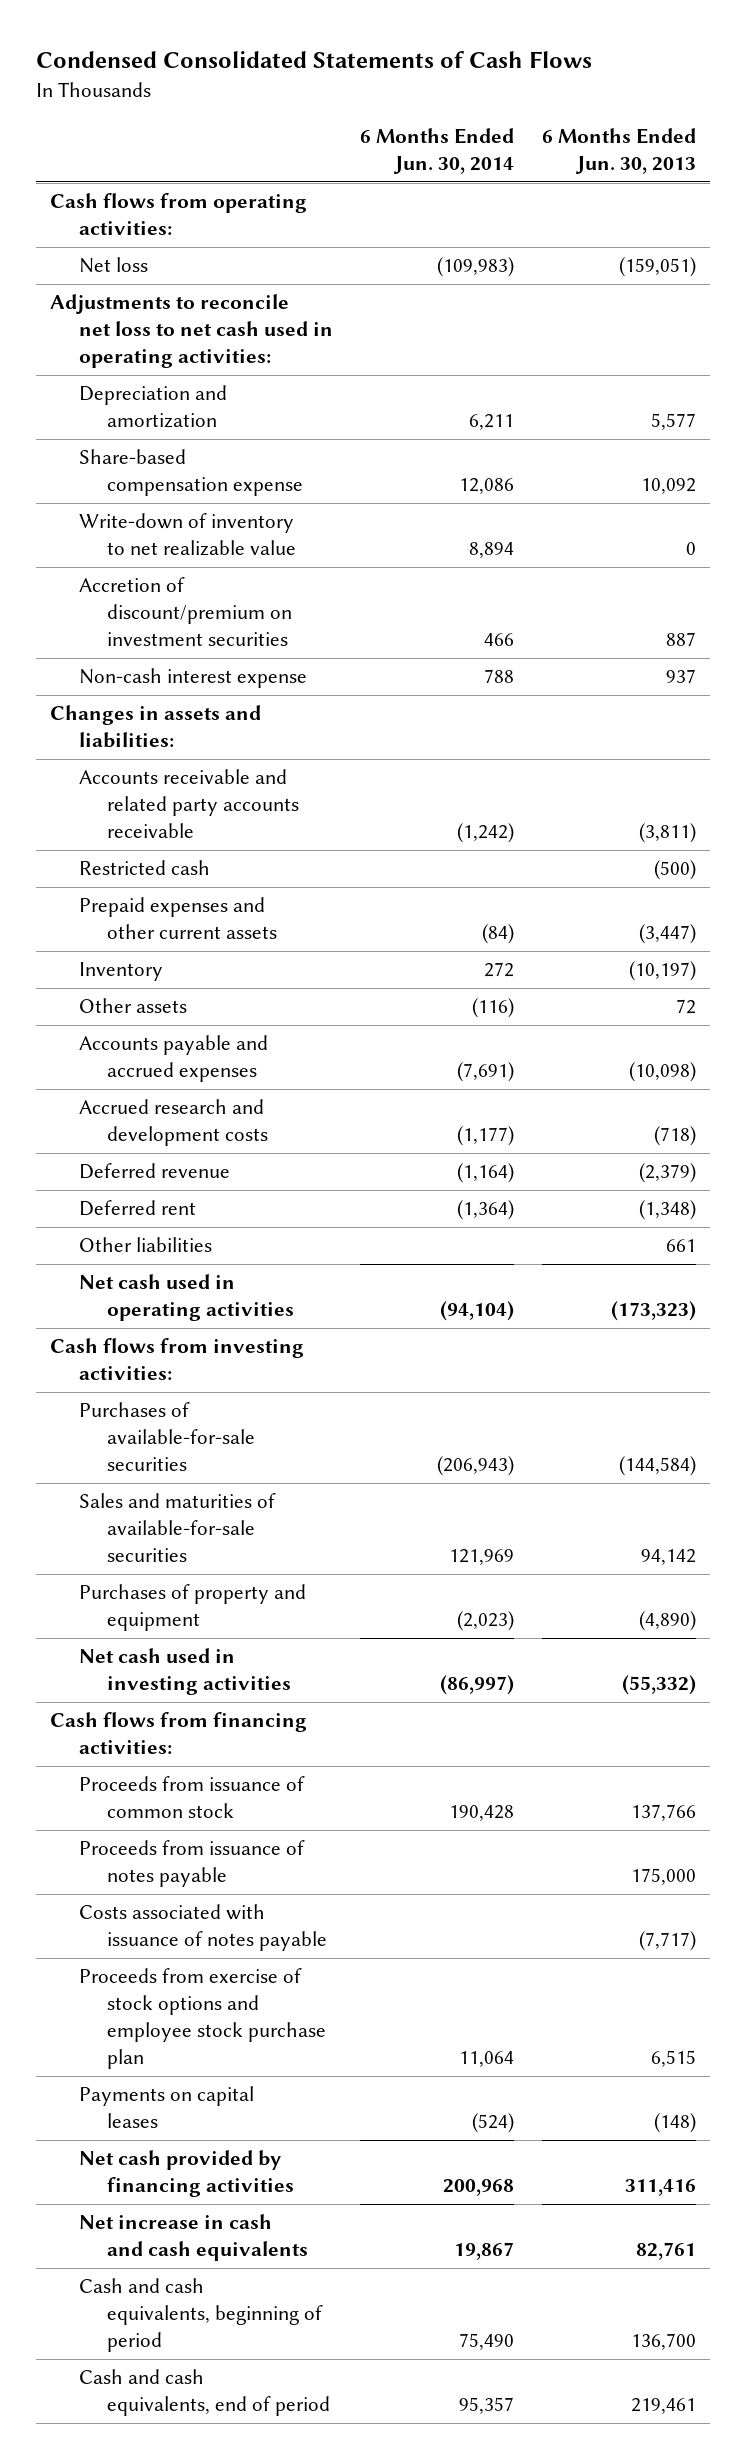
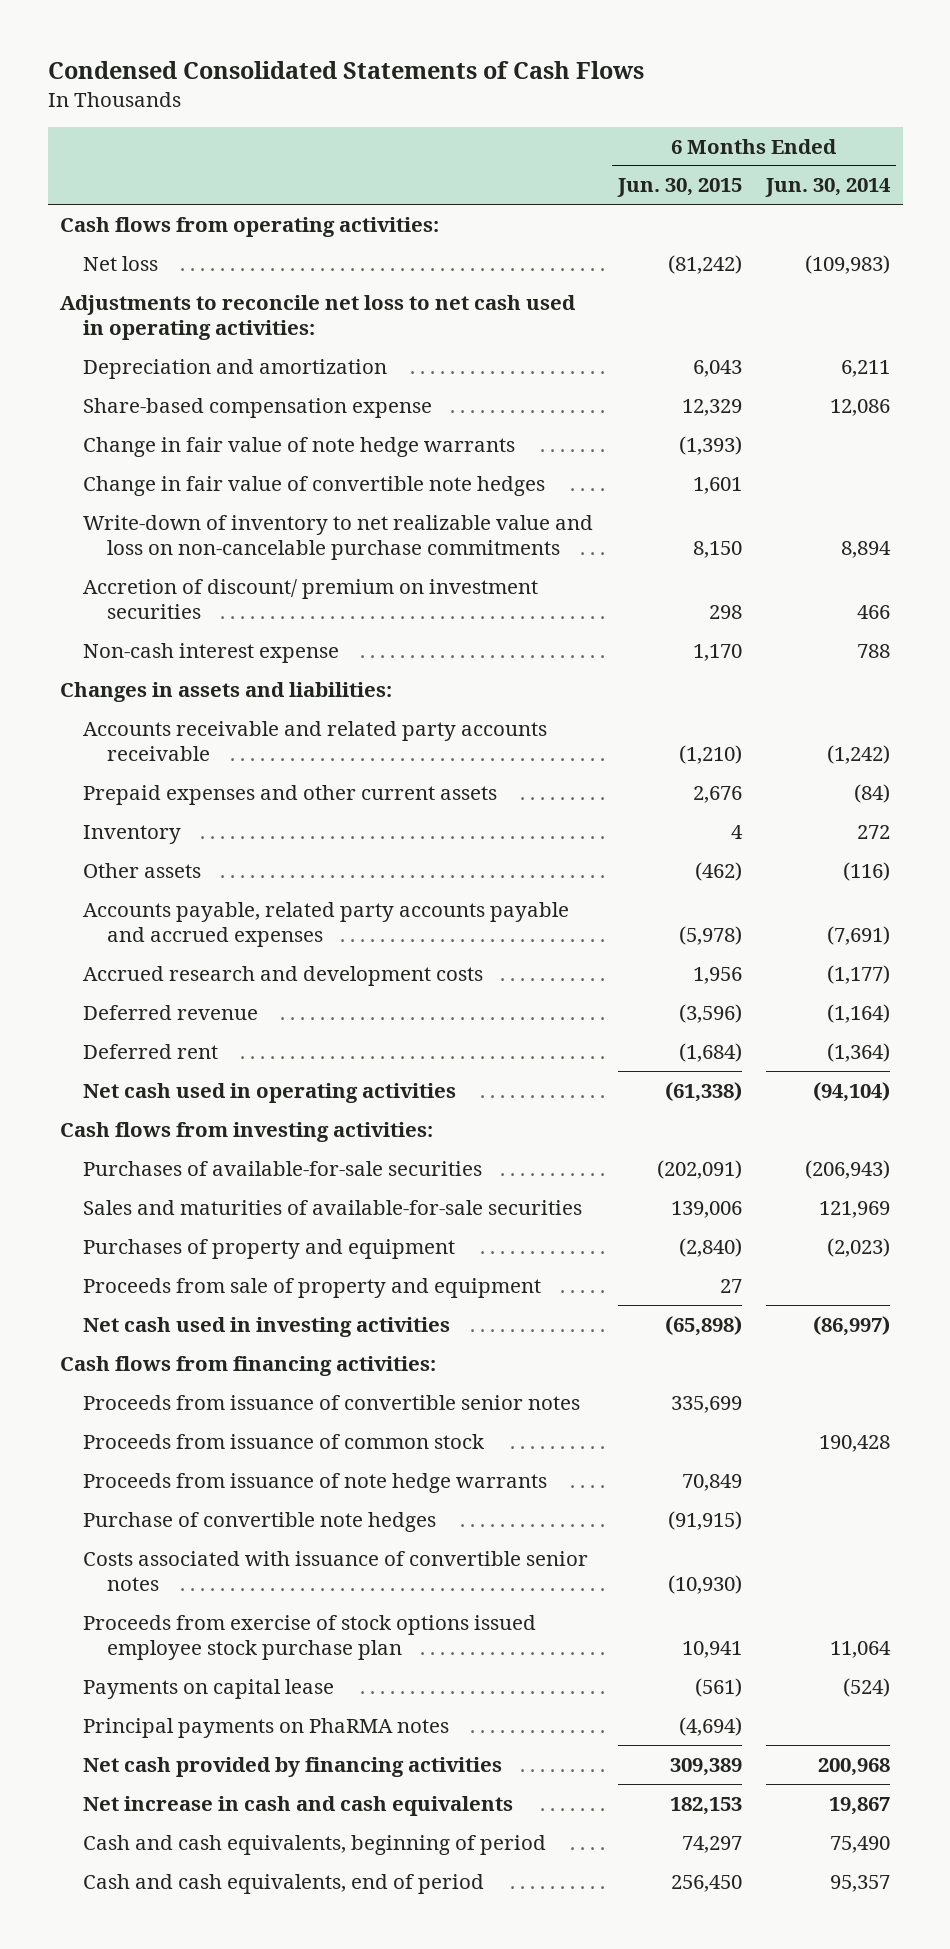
- | 6 Months Ended Jun. 30, 2014 | 6 Months Ended Jun. 30, 2013
+ | 6 Months Ended Jun. 30, 2015 | 6 Months Ended Jun. 30, 2014
- Write-down of inventory to net realizable value | 8,894 | 0
- Accretion of discount/premium on investment securities | 466 | 887
+ Change in fair value of note hedge warrants | (1,393) |
+ Change in fair value of convertible note hedges | 1,601 |
+ Write-down of inventory to net realizable value and loss on non-cancelable purchase commitments | 8,150 | 8,894
+ Accretion of discount/ premium on investment securities | 298 | 466
- Restricted cash | | (500)
- Accounts payable and accrued expenses | (7,691) | (10,098)
+ Accounts payable, related party accounts payable and accrued expenses | (5,978) | (7,691)
- Other liabilities | | 661
+ Proceeds from sale of property and equipment | 27 |
+ Proceeds from issuance of convertible senior notes | 335,699 |
- Proceeds from issuance of notes payable | | 175,000
- Costs associated with issuance of notes payable | | (7,717)
- Proceeds from exercise of stock options and employee stock purchase plan | 11,064 | 6,515
- Payments on capital leases | (524) | (148)
+ Proceeds from issuance of note hedge warrants | 70,849 |
+ Purchase of convertible note hedges | (91,915) |
+ Costs associated with issuance of convertible senior notes | (10,930) |
+ Proceeds from exercise of stock options issued employee stock purchase plan | 10,941 | 11,064
+ Payments on capital lease | (561) | (524)
+ Principal payments on PhaRMA notes | (4,694) |

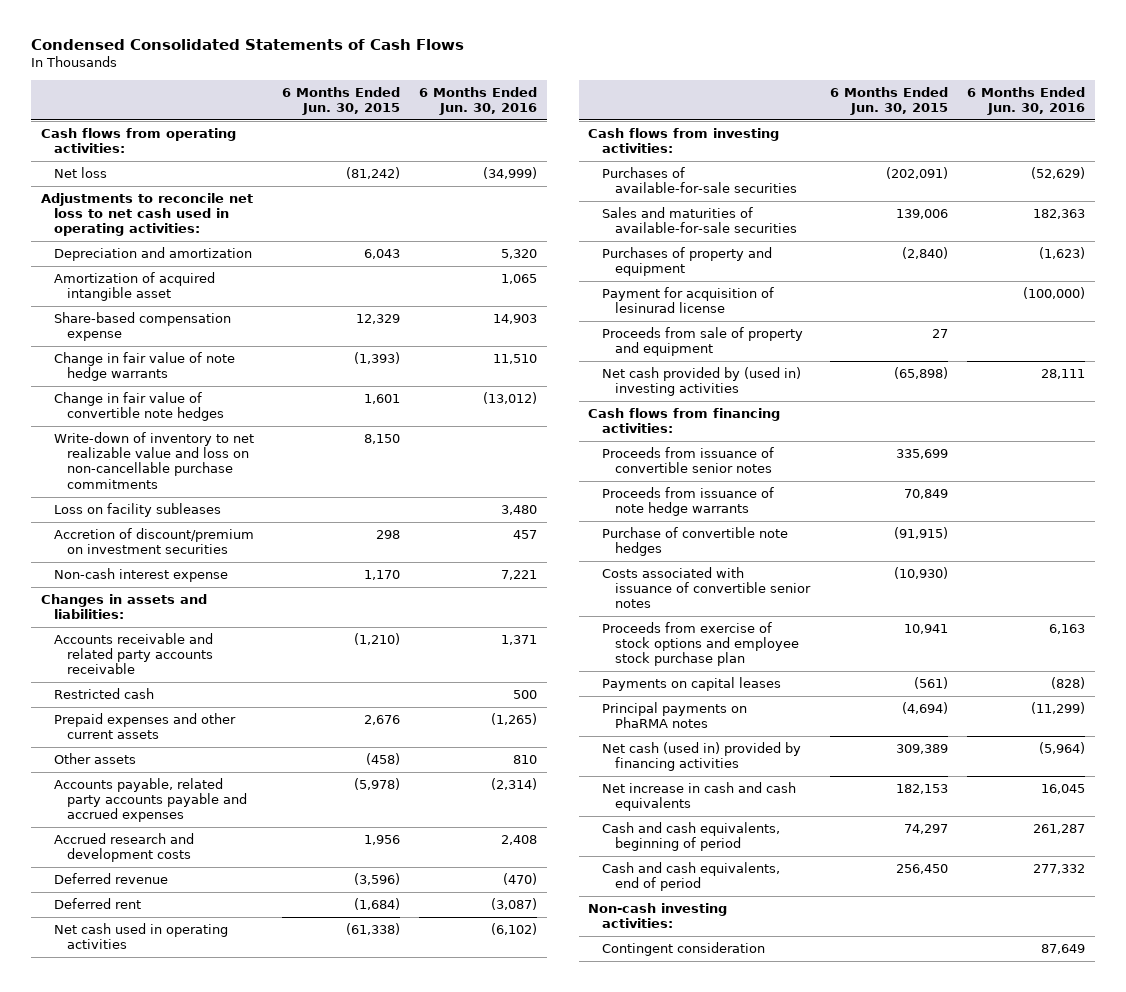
- | 6 Months Ended Jun. 30, 2015 | 6 Months Ended Jun. 30, 2014
+ | 6 Months Ended Jun. 30, 2015 | 6 Months Ended Jun. 30, 2016
+ Amortization of acquired intangible asset | | 1,065
- Write-down of inventory to net realizable value and loss on non-cancelable purchase commitments | 8,150 | 8,894
- Accretion of discount/ premium on investment securities | 298 | 466
+ Write-down of inventory to net realizable value and loss on non-cancellable purchase commitments | 8,150 |
+ Loss on facility subleases | | 3,480
+ Accretion of discount/premium on investment securities | 298 | 457
+ Restricted cash | | 500
- Inventory | 4 | 272
- Other assets | (462) | (116)
+ Other assets | (458) | 810
+ Payment for acquisition of lesinurad license | | (100,000)
- Net cash used in investing activities | (65,898) | (86,997)
+ Net cash provided by (used in) investing activities | (65,898) | 28,111
- Proceeds from issuance of common stock | | 190,428
- Proceeds from exercise of stock options issued employee stock purchase plan | 10,941 | 11,064
- Payments on capital lease | (561) | (524)
+ Proceeds from exercise of stock options and employee stock purchase plan | 10,941 | 6,163
+ Payments on capital leases | (561) | (828)
- Net cash provided by financing activities | 309,389 | 200,968
+ Net cash (used in) provided by financing activities | 309,389 | (5,964)
+ Non-cash investing activities:
+ Contingent consideration | | 87,649

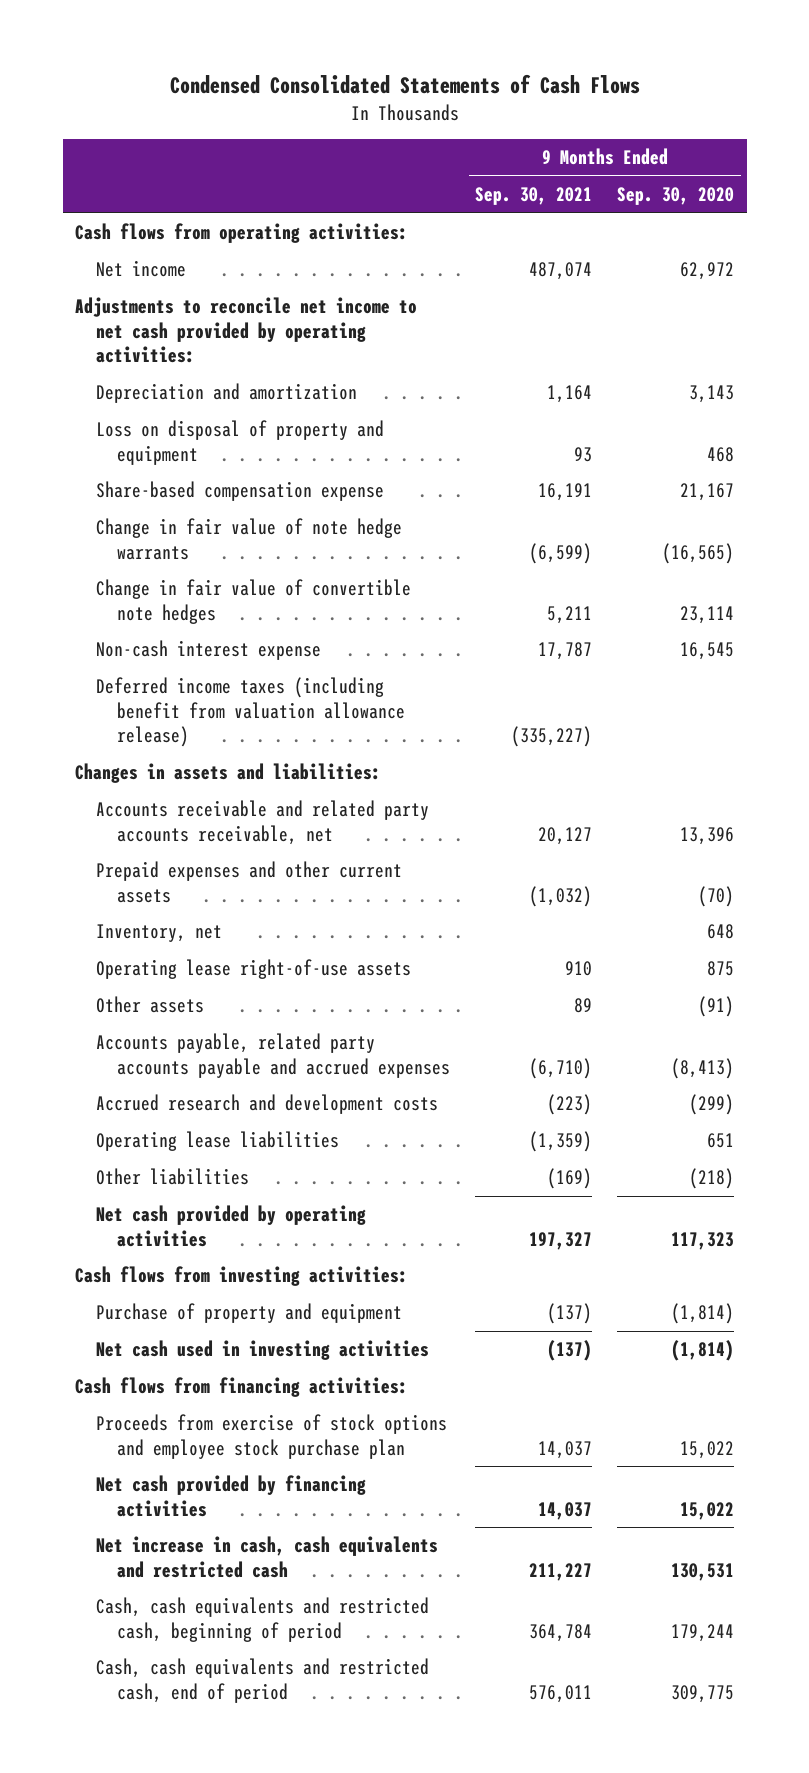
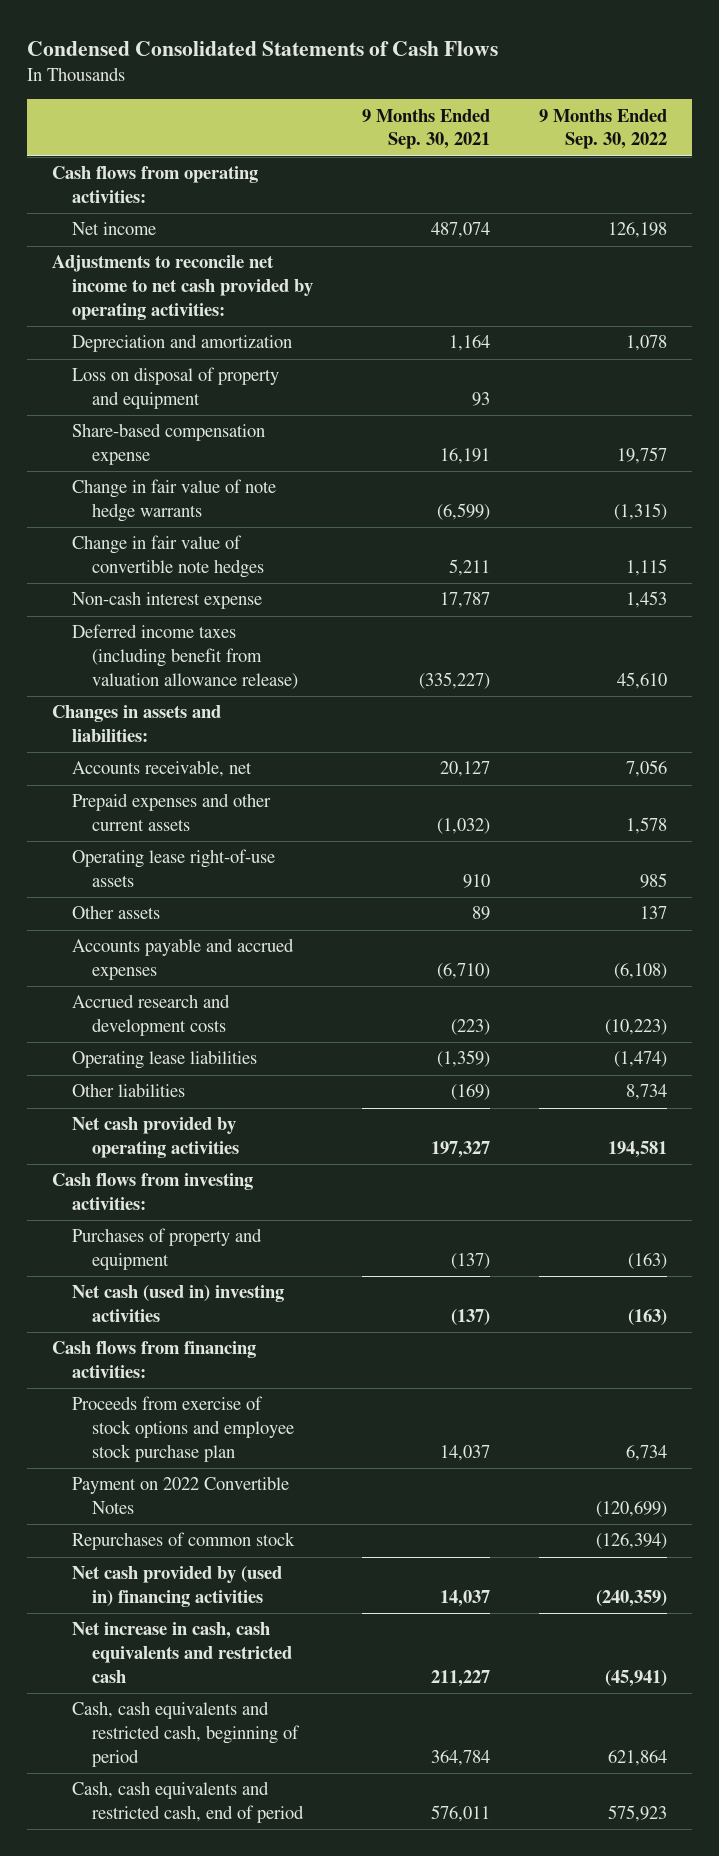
- | 9 Months Ended Sep. 30, 2021 | 9 Months Ended Sep. 30, 2020
+ | 9 Months Ended Sep. 30, 2021 | 9 Months Ended Sep. 30, 2022
- Accounts receivable and related party accounts receivable, net | 20,127 | 13,396
+ Accounts receivable, net | 20,127 | 7,056
- Inventory, net | | 648
- Accounts payable, related party accounts payable and accrued expenses | (6,710) | (8,413)
+ Accounts payable and accrued expenses | (6,710) | (6,108)
- Purchase of property and equipment | (137) | (1,814)
- Net cash used in investing activities | (137) | (1,814)
+ Purchases of property and equipment | (137) | (163)
+ Net cash (used in) investing activities | (137) | (163)
- Net cash provided by financing activities | 14,037 | 15,022
+ Payment on 2022 Convertible Notes | | (120,699)
+ Repurchases of common stock | | (126,394)
+ Net cash provided by (used in) financing activities | 14,037 | (240,359)

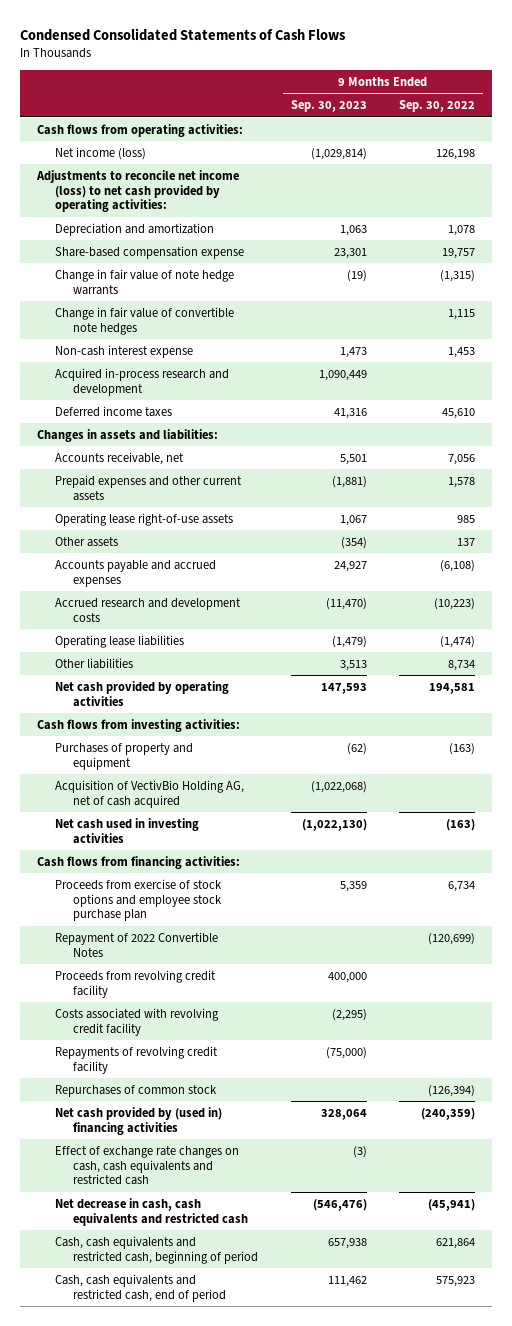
- | 9 Months Ended Sep. 30, 2021 | 9 Months Ended Sep. 30, 2022
+ | 9 Months Ended Sep. 30, 2023 | 9 Months Ended Sep. 30, 2022
- Net income | 487,074 | 126,198
- Adjustments to reconcile net income to net cash provided by operating activities:
+ Net income (loss) | (1,029,814) | 126,198
+ Adjustments to reconcile net income (loss) to net cash provided by operating activities:
- Loss on disposal of property and equipment | 93 |
- Deferred income taxes (including benefit from valuation allowance release) | (335,227) | 45,610
+ Acquired in-process research and development | 1,090,449 |
+ Deferred income taxes | 41,316 | 45,610
- Net cash (used in) investing activities | (137) | (163)
+ Acquisition of VectivBio Holding AG, net of cash acquired | (1,022,068) |
+ Net cash used in investing activities | (1,022,130) | (163)
- Payment on 2022 Convertible Notes | | (120,699)
+ Repayment of 2022 Convertible Notes | | (120,699)
+ Proceeds from revolving credit facility | 400,000 |
+ Costs associated with revolving credit facility | (2,295) |
+ Repayments of revolving credit facility | (75,000) |
- Net increase in cash, cash equivalents and restricted cash | 211,227 | (45,941)
+ Effect of exchange rate changes on cash, cash equivalents and restricted cash | (3) |
+ Net decrease in cash, cash equivalents and restricted cash | (546,476) | (45,941)

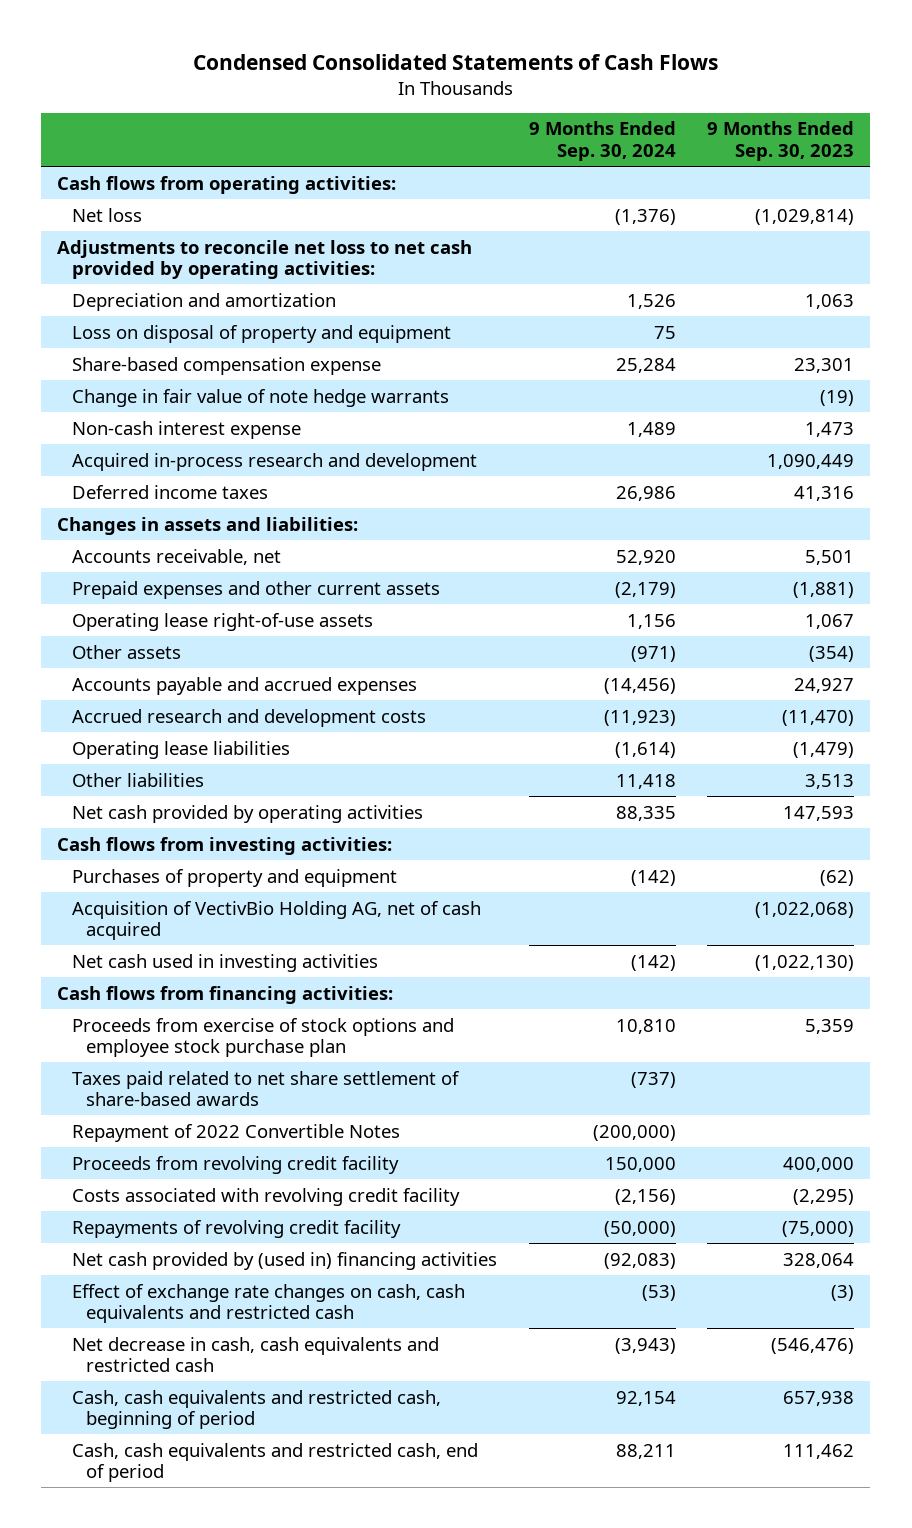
- | 9 Months Ended Sep. 30, 2023 | 9 Months Ended Sep. 30, 2022
+ | 9 Months Ended Sep. 30, 2024 | 9 Months Ended Sep. 30, 2023
- Net income (loss) | (1,029,814) | 126,198
- Adjustments to reconcile net income (loss) to net cash provided by operating activities:
+ Net loss | (1,376) | (1,029,814)
+ Adjustments to reconcile net loss to net cash provided by operating activities:
+ Loss on disposal of property and equipment | 75 |
- Change in fair value of convertible note hedges | | 1,115
+ Taxes paid related to net share settlement of share-based awards | (737) |
- Repurchases of common stock | | (126,394)

